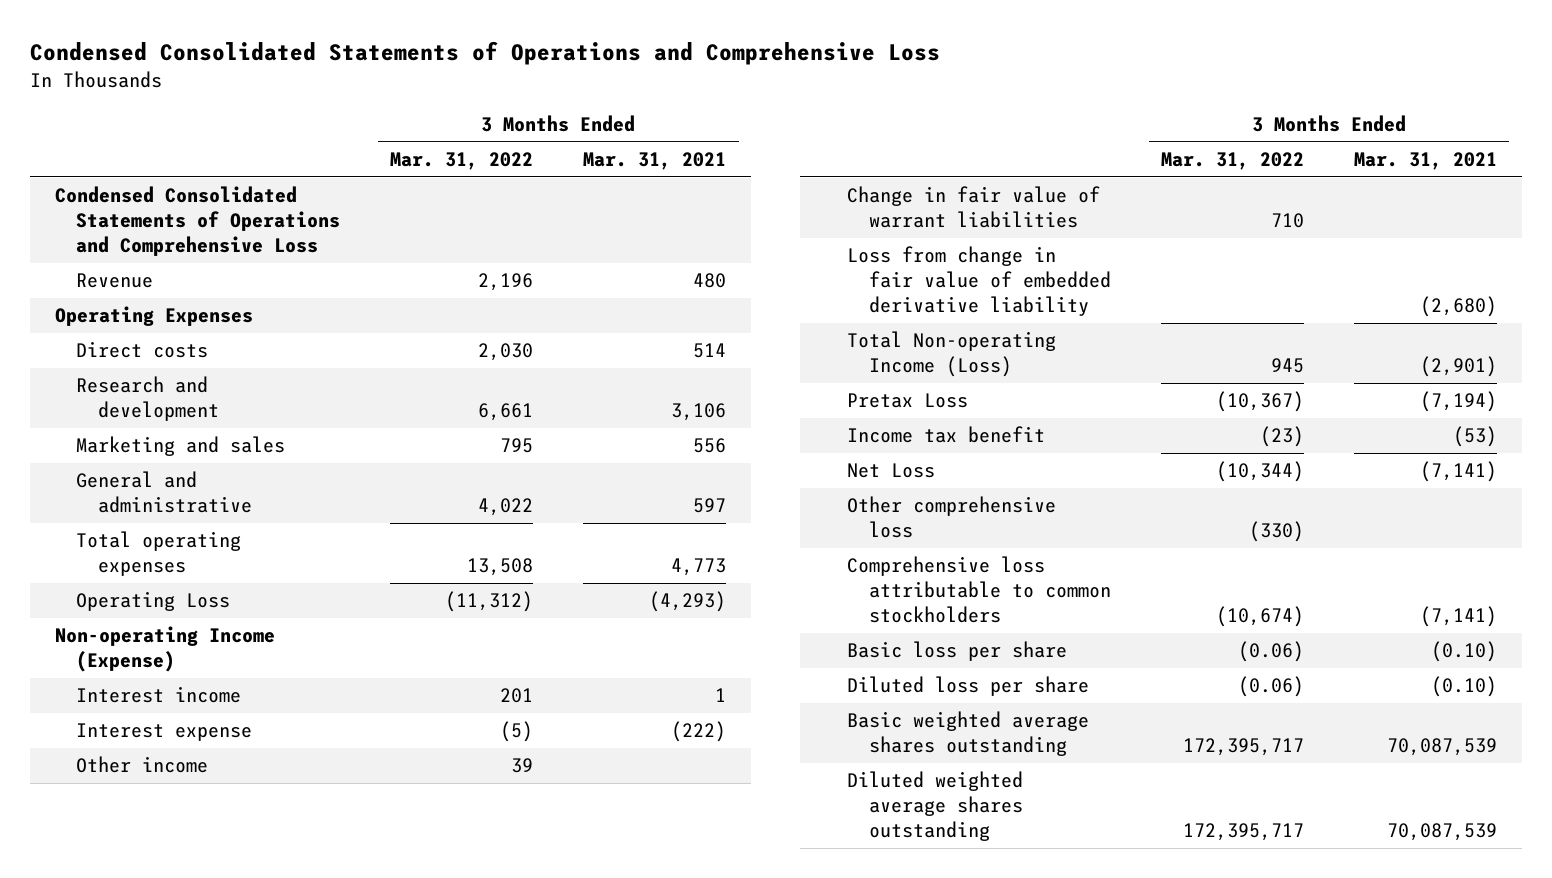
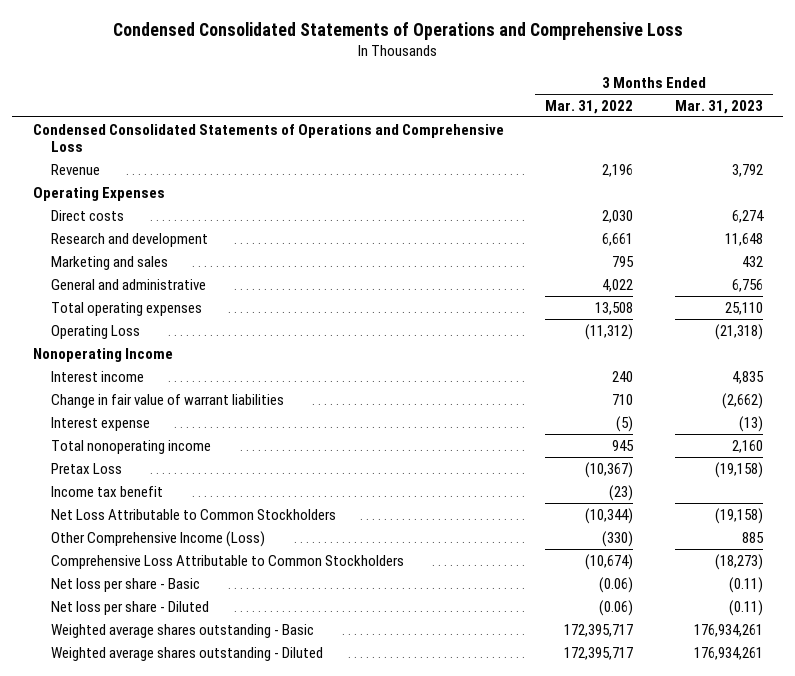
- | 3 Months Ended Mar. 31, 2022 | 3 Months Ended Mar. 31, 2021
+ | 3 Months Ended Mar. 31, 2022 | 3 Months Ended Mar. 31, 2023
- Non-operating Income (Expense)
- Interest income | 201 | 1
- Other income | 39 |
+ Nonoperating Income
+ Interest income | 240 | 4,835
- Loss from change in fair value of embedded derivative liability | | (2,680)
- Total Non-operating Income (Loss) | 945 | (2,901)
moved down: Interest expense | (5) | (13)
+ Total nonoperating income | 945 | 2,160
- Net Loss | (10,344) | (7,141)
- Other comprehensive loss | (330) |
- Comprehensive loss attributable to common stockholders | (10,674) | (7,141)
- Basic loss per share | (0.06) | (0.10)
- Diluted loss per share | (0.06) | (0.10)
- Basic weighted average shares outstanding | 172,395,717 | 70,087,539
- Diluted weighted average shares outstanding | 172,395,717 | 70,087,539
+ Net Loss Attributable to Common Stockholders | (10,344) | (19,158)
+ Other Comprehensive Income (Loss) | (330) | 885
+ Comprehensive Loss Attributable to Common Stockholders | (10,674) | (18,273)
+ Net loss per share - Basic | (0.06) | (0.11)
+ Net loss per share - Diluted | (0.06) | (0.11)
+ Weighted average shares outstanding - Basic | 172,395,717 | 176,934,261
+ Weighted average shares outstanding - Diluted | 172,395,717 | 176,934,261

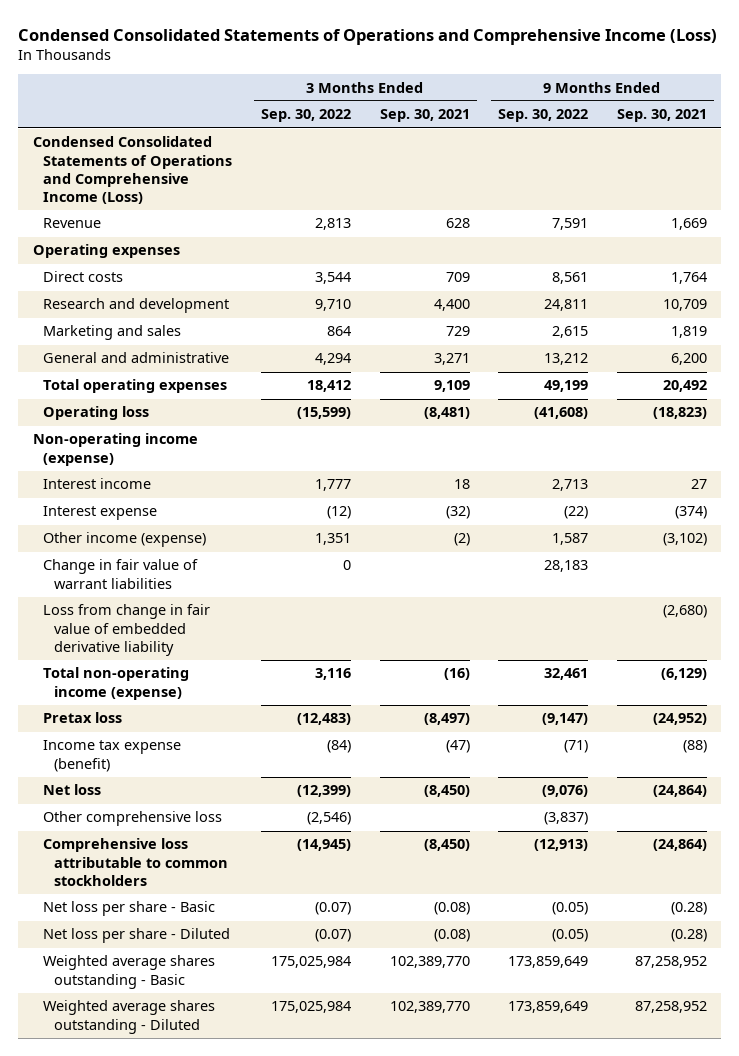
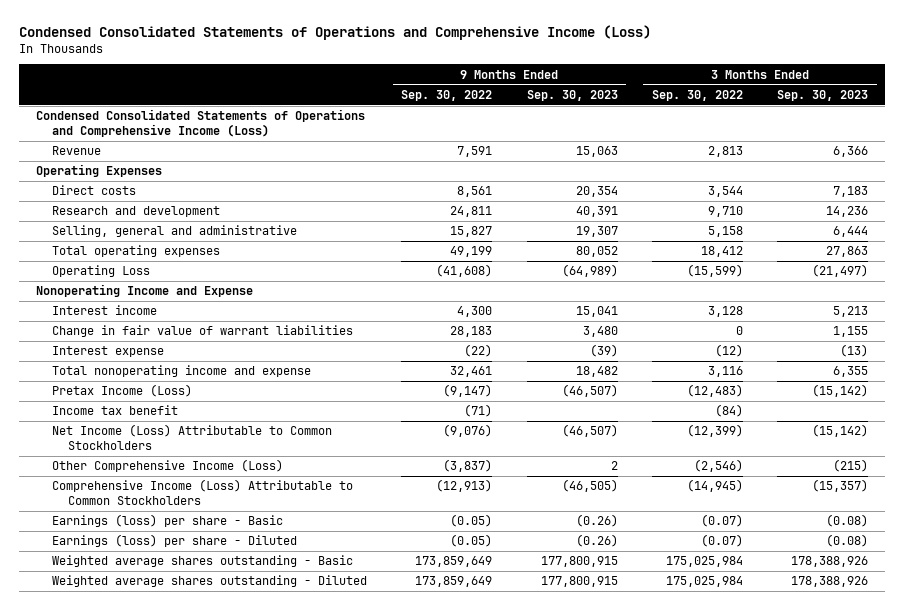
- | 3 Months Ended Sep. 30, 2022 | 3 Months Ended Sep. 30, 2021 | 9 Months Ended Sep. 30, 2022 | 9 Months Ended Sep. 30, 2021
+ | 9 Months Ended Sep. 30, 2022 | 9 Months Ended Sep. 30, 2023 | 3 Months Ended Sep. 30, 2022 | 3 Months Ended Sep. 30, 2023
- Operating expenses
+ Operating Expenses
- Marketing and sales | 864 | 729 | 2,615 | 1,819
- General and administrative | 4,294 | 3,271 | 13,212 | 6,200
+ Selling, general and administrative | 15,827 | 19,307 | 5,158 | 6,444
- Operating loss | (15,599) | (8,481) | (41,608) | (18,823)
- Non-operating income (expense)
- Interest income | 1,777 | 18 | 2,713 | 27
- Other income (expense) | 1,351 | (2) | 1,587 | (3,102)
+ Operating Loss | (41,608) | (64,989) | (15,599) | (21,497)
+ Nonoperating Income and Expense
+ Interest income | 4,300 | 15,041 | 3,128 | 5,213
- Loss from change in fair value of embedded derivative liability | | | | (2,680)
- Total non-operating income (expense) | 3,116 | (16) | 32,461 | (6,129)
- Pretax loss | (12,483) | (8,497) | (9,147) | (24,952)
- Income tax expense (benefit) | (84) | (47) | (71) | (88)
- Net loss | (12,399) | (8,450) | (9,076) | (24,864)
- Other comprehensive loss | (2,546) | | (3,837) |
- Comprehensive loss attributable to common stockholders | (14,945) | (8,450) | (12,913) | (24,864)
- Net loss per share - Basic | (0.07) | (0.08) | (0.05) | (0.28)
- Net loss per share - Diluted | (0.07) | (0.08) | (0.05) | (0.28)
moved down: Interest expense | (22) | (39) | (12) | (13)
+ Total nonoperating income and expense | 32,461 | 18,482 | 3,116 | 6,355
+ Pretax Income (Loss) | (9,147) | (46,507) | (12,483) | (15,142)
+ Income tax benefit | (71) | | (84) |
+ Net Income (Loss) Attributable to Common Stockholders | (9,076) | (46,507) | (12,399) | (15,142)
+ Other Comprehensive Income (Loss) | (3,837) | 2 | (2,546) | (215)
+ Comprehensive Income (Loss) Attributable to Common Stockholders | (12,913) | (46,505) | (14,945) | (15,357)
+ Earnings (loss) per share - Basic | (0.05) | (0.26) | (0.07) | (0.08)
+ Earnings (loss) per share - Diluted | (0.05) | (0.26) | (0.07) | (0.08)

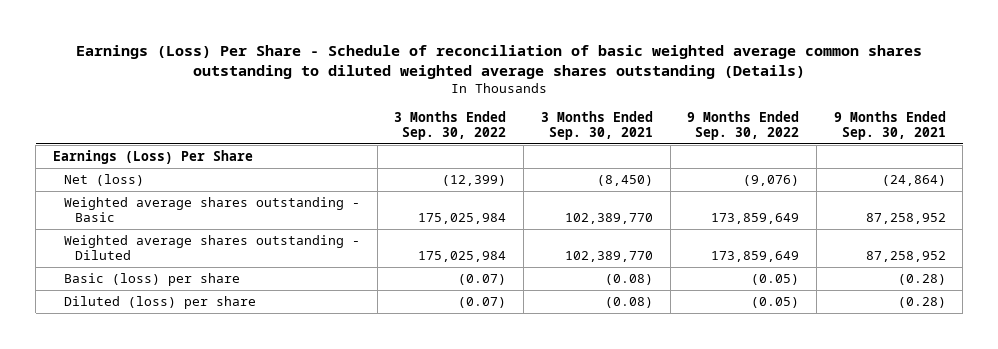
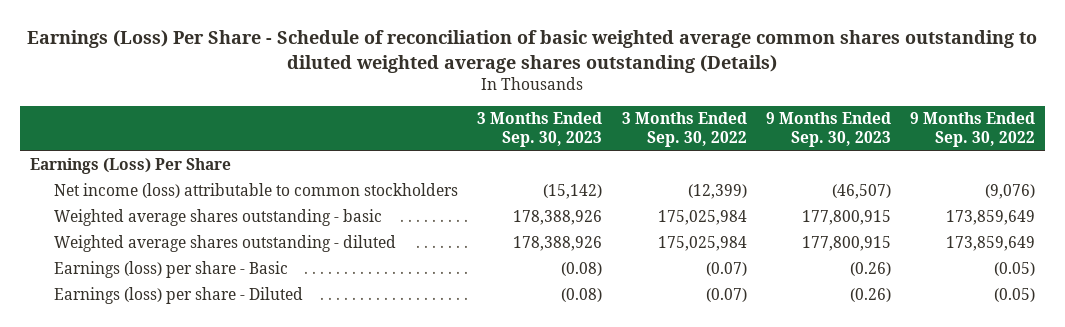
- | 3 Months Ended Sep. 30, 2022 | 3 Months Ended Sep. 30, 2021 | 9 Months Ended Sep. 30, 2022 | 9 Months Ended Sep. 30, 2021
+ | 3 Months Ended Sep. 30, 2023 | 3 Months Ended Sep. 30, 2022 | 9 Months Ended Sep. 30, 2023 | 9 Months Ended Sep. 30, 2022
- Net (loss) | (12,399) | (8,450) | (9,076) | (24,864)
- Weighted average shares outstanding - Basic | 175,025,984 | 102,389,770 | 173,859,649 | 87,258,952
- Weighted average shares outstanding - Diluted | 175,025,984 | 102,389,770 | 173,859,649 | 87,258,952
- Basic (loss) per share | (0.07) | (0.08) | (0.05) | (0.28)
- Diluted (loss) per share | (0.07) | (0.08) | (0.05) | (0.28)
+ Net income (loss) attributable to common stockholders | (15,142) | (12,399) | (46,507) | (9,076)
+ Weighted average shares outstanding - basic | 178,388,926 | 175,025,984 | 177,800,915 | 173,859,649
+ Weighted average shares outstanding - diluted | 178,388,926 | 175,025,984 | 177,800,915 | 173,859,649
+ Earnings (loss) per share - Basic | (0.08) | (0.07) | (0.26) | (0.05)
+ Earnings (loss) per share - Diluted | (0.08) | (0.07) | (0.26) | (0.05)

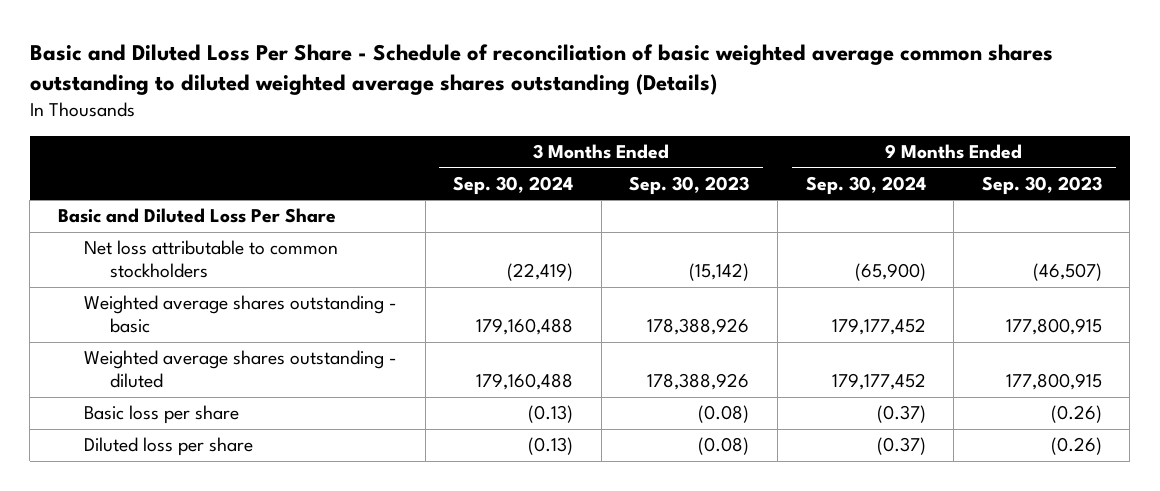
- Earnings (Loss) Per Share - Schedule of reconciliation of basic weighted average common shares outstanding to diluted weighted average shares outstanding (Details)
+ Basic and Diluted Loss Per Share - Schedule of reconciliation of basic weighted average common shares outstanding to diluted weighted average shares outstanding (Details)
- | 3 Months Ended Sep. 30, 2023 | 3 Months Ended Sep. 30, 2022 | 9 Months Ended Sep. 30, 2023 | 9 Months Ended Sep. 30, 2022
+ | 3 Months Ended Sep. 30, 2024 | 3 Months Ended Sep. 30, 2023 | 9 Months Ended Sep. 30, 2024 | 9 Months Ended Sep. 30, 2023
- Earnings (Loss) Per Share
- Net income (loss) attributable to common stockholders | (15,142) | (12,399) | (46,507) | (9,076)
+ Basic and Diluted Loss Per Share
+ Net loss attributable to common stockholders | (22,419) | (15,142) | (65,900) | (46,507)
- Earnings (loss) per share - Basic | (0.08) | (0.07) | (0.26) | (0.05)
- Earnings (loss) per share - Diluted | (0.08) | (0.07) | (0.26) | (0.05)
+ Basic loss per share | (0.13) | (0.08) | (0.37) | (0.26)
+ Diluted loss per share | (0.13) | (0.08) | (0.37) | (0.26)

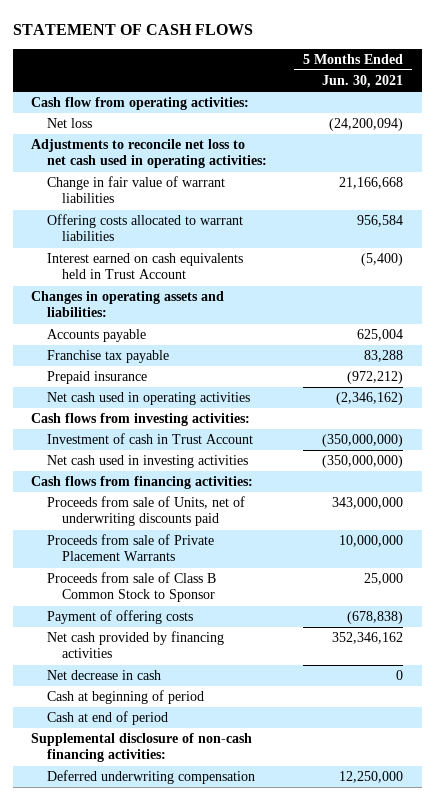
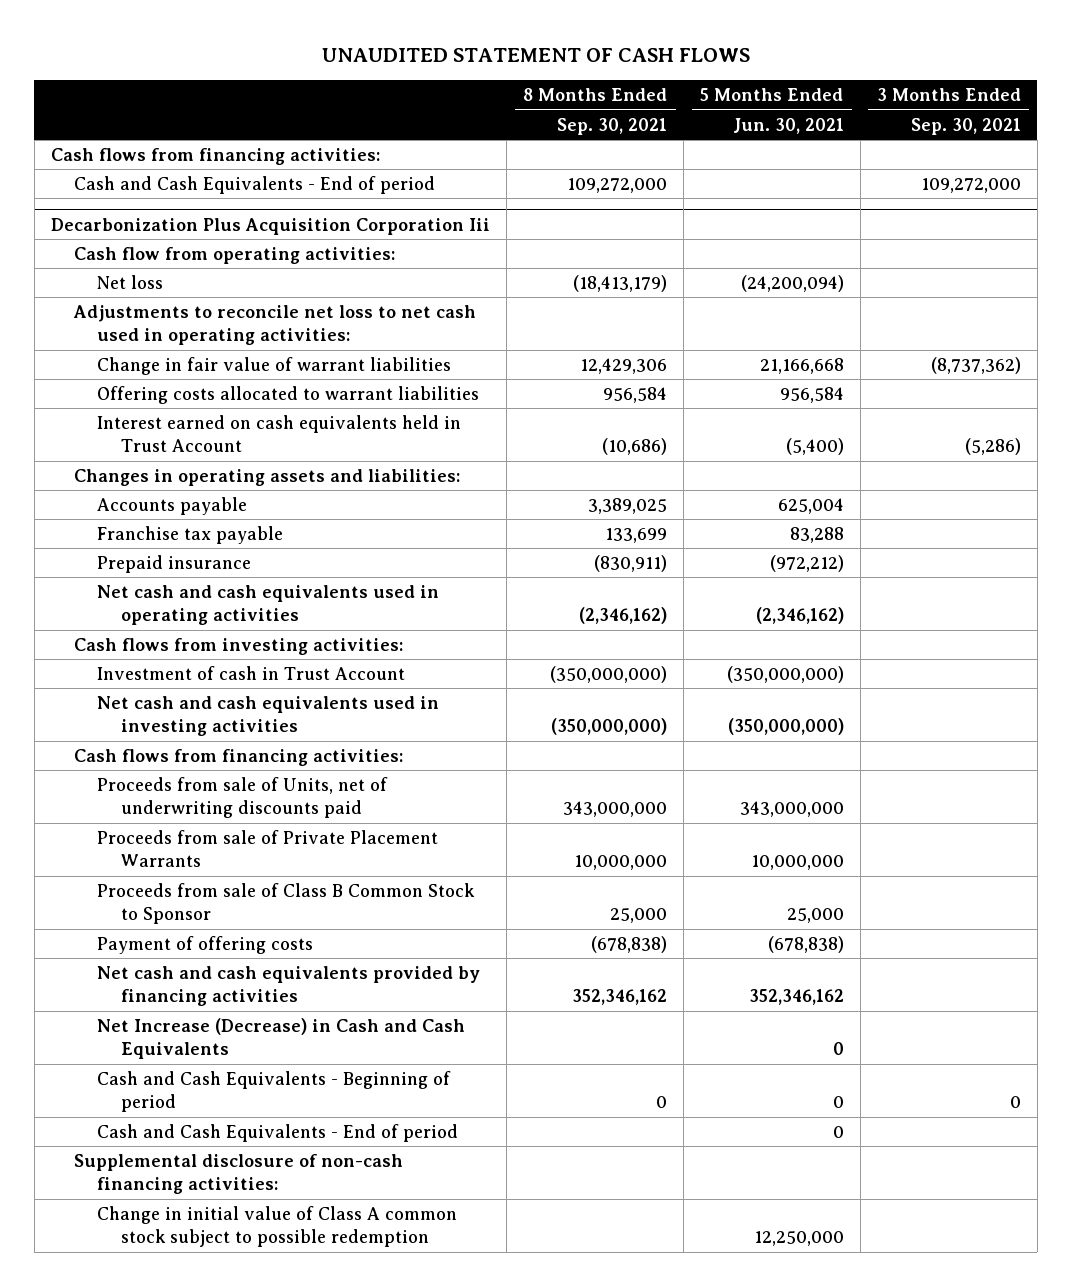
- STATEMENT OF CASH FLOWS
+ UNAUDITED STATEMENT OF CASH FLOWS
- | 5 Months Ended Jun. 30, 2021
+ | 8 Months Ended Sep. 30, 2021 | 5 Months Ended Jun. 30, 2021 | 3 Months Ended Sep. 30, 2021
+ Cash flows from financing activities:
+ Cash and Cash Equivalents - End of period | 109,272,000 | | 109,272,000
+ Decarbonization Plus Acquisition Corporation Iii
- Net cash used in operating activities | (2,346,162)
+ Net cash and cash equivalents used in operating activities | (2,346,162) | (2,346,162) |
- Net cash used in investing activities | (350,000,000)
+ Net cash and cash equivalents used in investing activities | (350,000,000) | (350,000,000) |
- Net cash provided by financing activities | 352,346,162
- Net decrease in cash | 0
- Cash at beginning of period
- Cash at end of period
+ Net cash and cash equivalents provided by financing activities | 352,346,162 | 352,346,162 |
+ Net Increase (Decrease) in Cash and Cash Equivalents | | 0 |
+ Cash and Cash Equivalents - Beginning of period | 0 | 0 | 0
+ Cash and Cash Equivalents - End of period | | 0 |
- Deferred underwriting compensation | 12,250,000
+ Change in initial value of Class A common stock subject to possible redemption | | 12,250,000 |

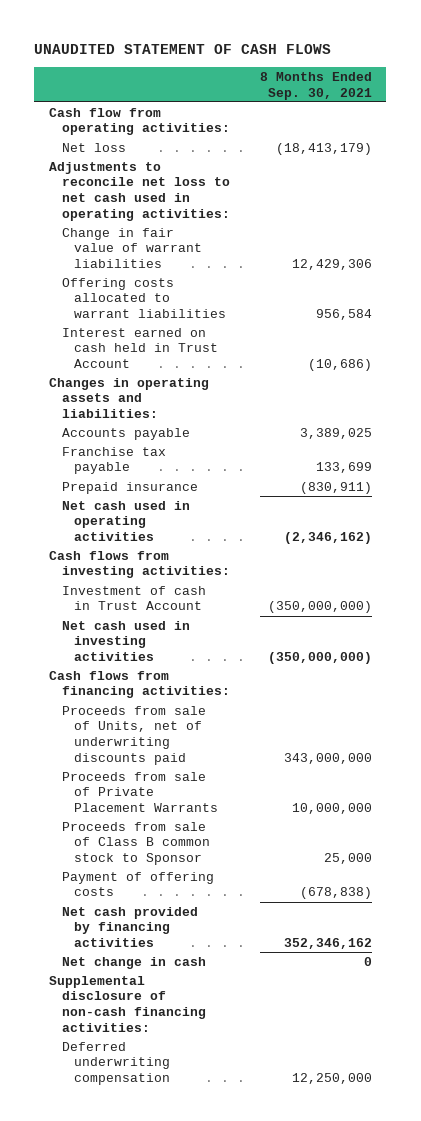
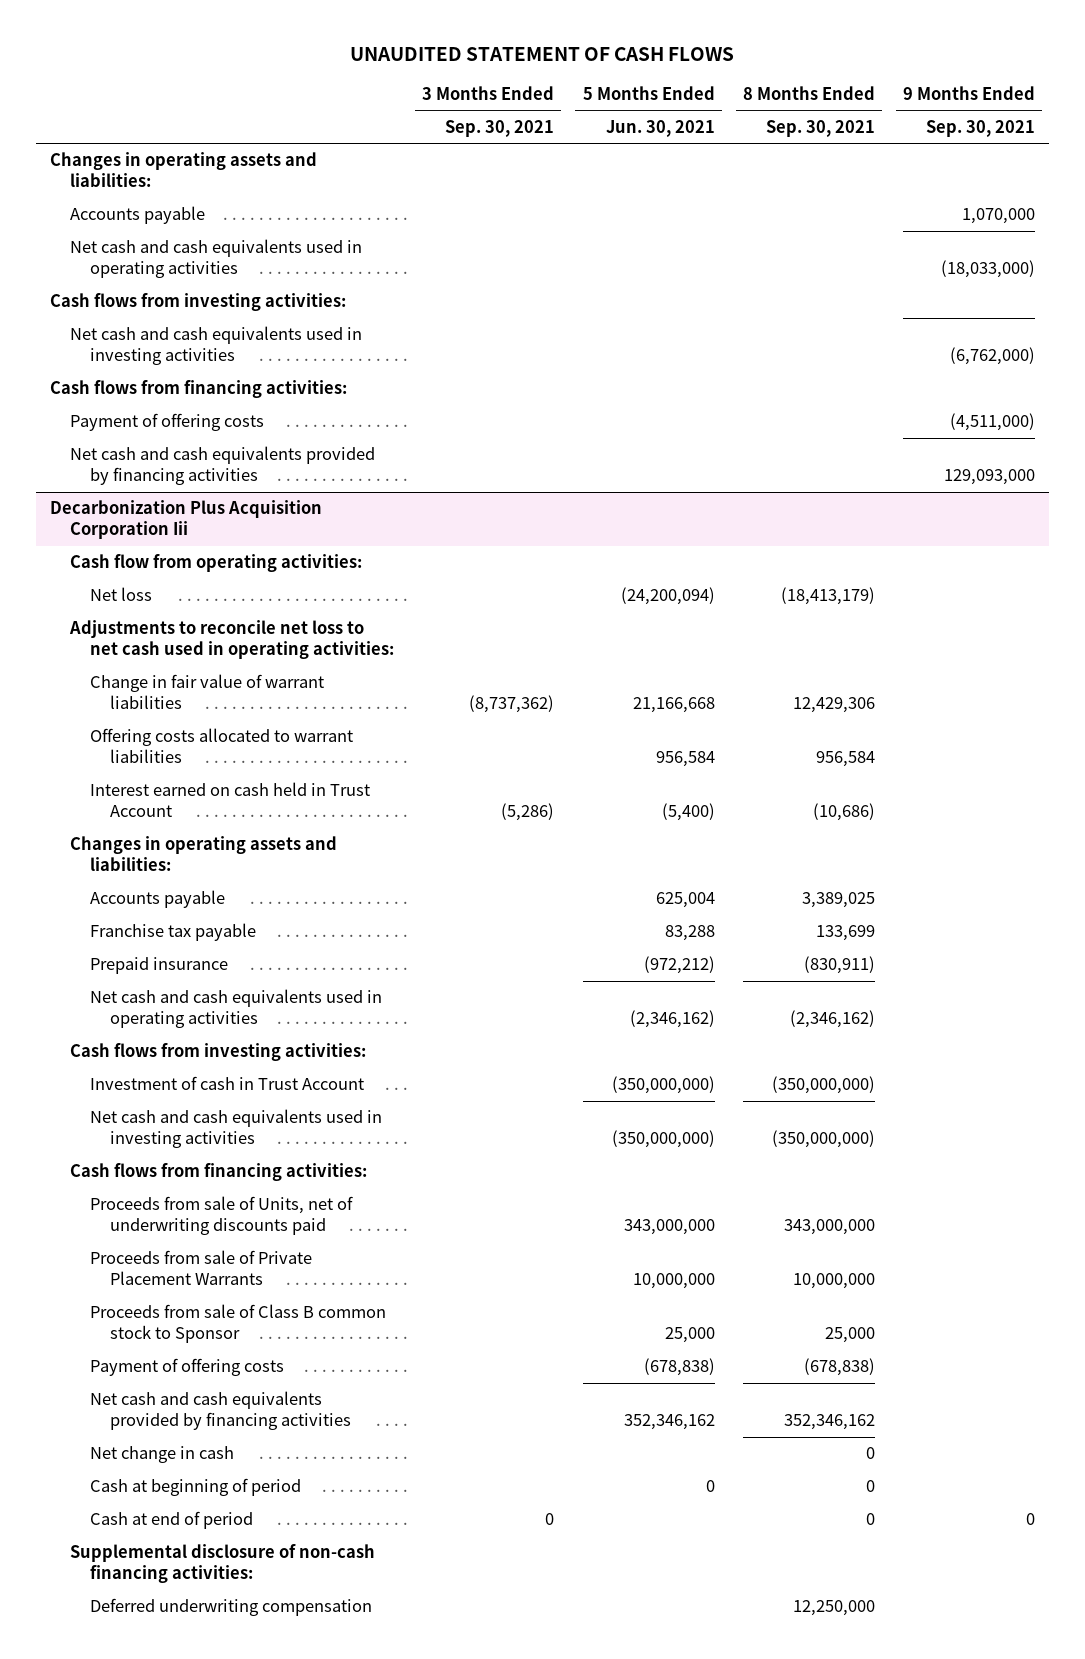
- | 8 Months Ended Sep. 30, 2021
+ | 3 Months Ended Sep. 30, 2021 | 5 Months Ended Jun. 30, 2021 | 8 Months Ended Sep. 30, 2021 | 9 Months Ended Sep. 30, 2021
+ Changes in operating assets and liabilities:
+ Accounts payable | | | | 1,070,000
+ Net cash and cash equivalents used in operating activities | | | | (18,033,000)
+ Cash flows from investing activities:
+ Net cash and cash equivalents used in investing activities | | | | (6,762,000)
+ Cash flows from financing activities:
+ Payment of offering costs | | | | (4,511,000)
+ Net cash and cash equivalents provided by financing activities | | | | 129,093,000
+ Decarbonization Plus Acquisition Corporation Iii
- Net cash used in operating activities | (2,346,162)
+ Net cash and cash equivalents used in operating activities | | (2,346,162) | (2,346,162) |
- Net cash used in investing activities | (350,000,000)
+ Net cash and cash equivalents used in investing activities | | (350,000,000) | (350,000,000) |
- Net cash provided by financing activities | 352,346,162
+ Net cash and cash equivalents provided by financing activities | | 352,346,162 | 352,346,162 |
+ Cash at beginning of period | | 0 | 0 |
+ Cash at end of period | 0 | | 0 | 0

